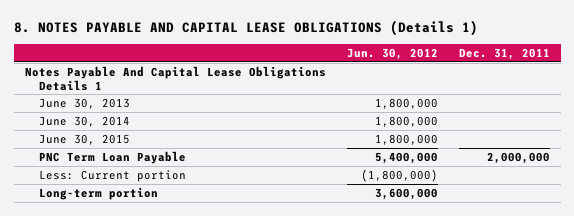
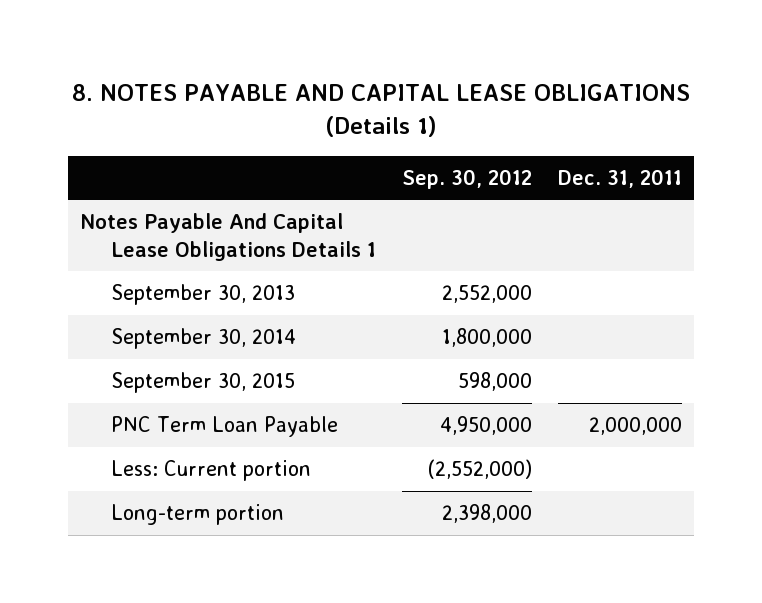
- | Jun. 30, 2012 | Dec. 31, 2011
+ | Sep. 30, 2012 | Dec. 31, 2011
- June 30, 2013 | 1,800,000 |
- June 30, 2014 | 1,800,000 |
- June 30, 2015 | 1,800,000 |
+ September 30, 2013 | 2,552,000 |
+ September 30, 2014 | 1,800,000 |
+ September 30, 2015 | 598,000 |

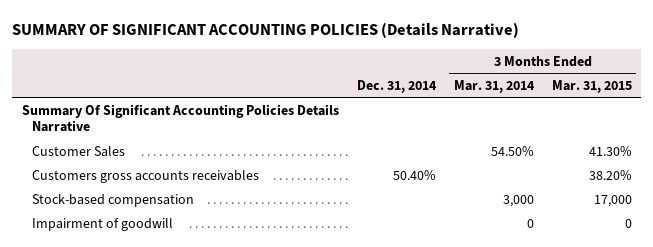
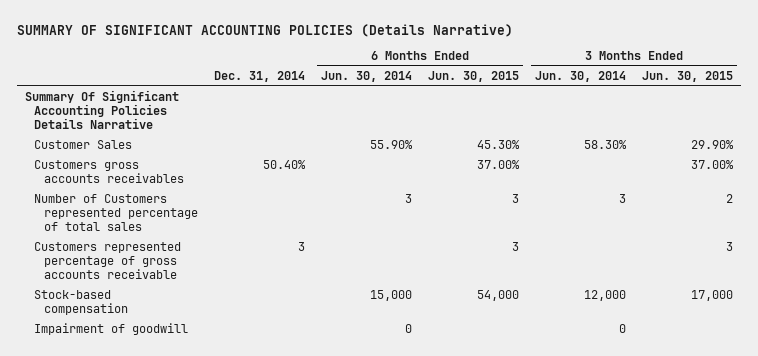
- | Dec. 31, 2014 | 3 Months Ended Mar. 31, 2014 | 3 Months Ended Mar. 31, 2015
+ | Dec. 31, 2014 | 6 Months Ended Jun. 30, 2014 | 6 Months Ended Jun. 30, 2015 | 3 Months Ended Jun. 30, 2014 | 3 Months Ended Jun. 30, 2015
+ Number of Customers represented percentage of total sales | | 3 | 3 | 3 | 2
+ Customers represented percentage of gross accounts receivable | 3 | | 3 | | 3

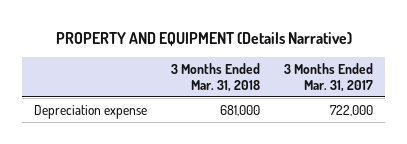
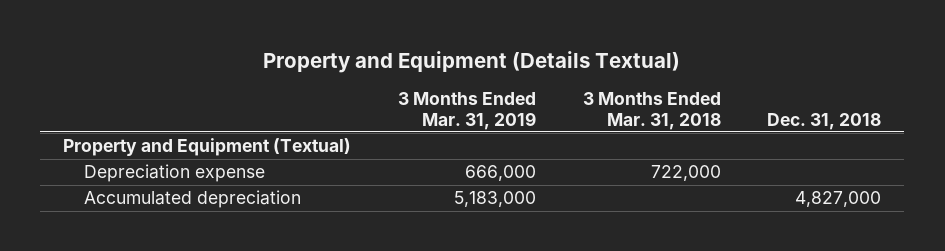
- PROPERTY AND EQUIPMENT (Details Narrative)
+ Property and Equipment (Details Textual)
- | 3 Months Ended Mar. 31, 2018 | 3 Months Ended Mar. 31, 2017
+ | 3 Months Ended Mar. 31, 2019 | 3 Months Ended Mar. 31, 2018 | Dec. 31, 2018
- Depreciation expense | 681,000 | 722,000
+ Property and Equipment (Textual)
+ Depreciation expense | 666,000 | 722,000 |
+ Accumulated depreciation | 5,183,000 | | 4,827,000

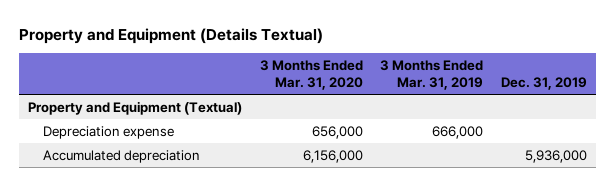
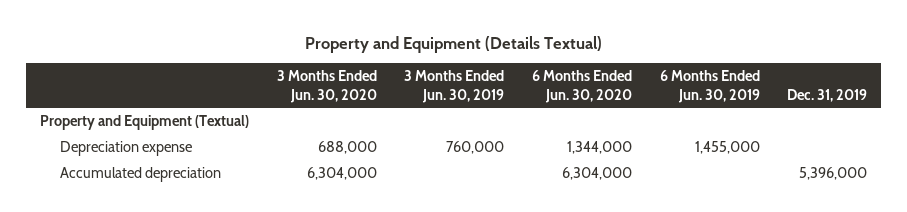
- | 3 Months Ended Mar. 31, 2020 | 3 Months Ended Mar. 31, 2019 | Dec. 31, 2019
+ | 3 Months Ended Jun. 30, 2020 | 3 Months Ended Jun. 30, 2019 | 6 Months Ended Jun. 30, 2020 | 6 Months Ended Jun. 30, 2019 | Dec. 31, 2019
- Accumulated depreciation | 6,156,000 | | 5,936,000
+ Accumulated depreciation | 6,304,000 | | 6,304,000 | | 5,396,000

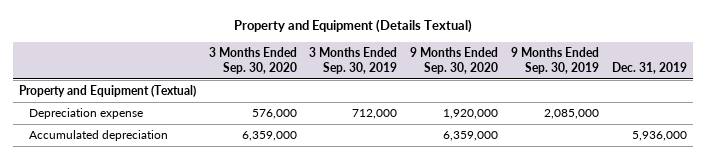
- | 3 Months Ended Jun. 30, 2020 | 3 Months Ended Jun. 30, 2019 | 6 Months Ended Jun. 30, 2020 | 6 Months Ended Jun. 30, 2019 | Dec. 31, 2019
+ | 3 Months Ended Sep. 30, 2020 | 3 Months Ended Sep. 30, 2019 | 9 Months Ended Sep. 30, 2020 | 9 Months Ended Sep. 30, 2019 | Dec. 31, 2019
- Accumulated depreciation | 6,304,000 | | 6,304,000 | | 5,396,000
+ Accumulated depreciation | 6,359,000 | | 6,359,000 | | 5,936,000

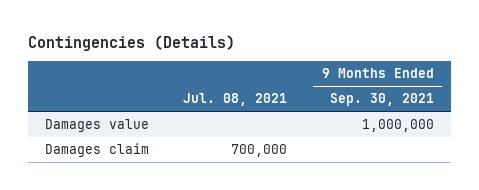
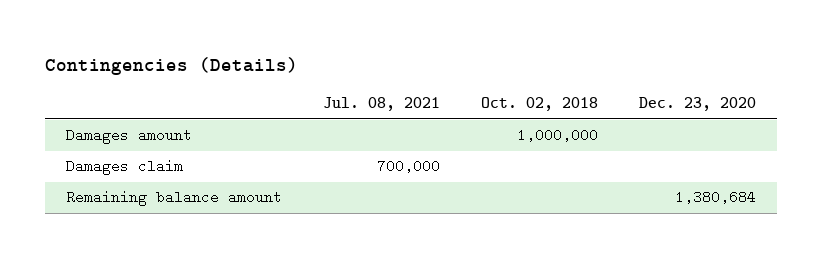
- | Jul. 08, 2021 | 9 Months Ended Sep. 30, 2021
+ | Jul. 08, 2021 | Oct. 02, 2018 | Dec. 23, 2020
- Damages value | | 1,000,000
+ Damages amount | | 1,000,000 |
+ Remaining balance amount | | | 1,380,684

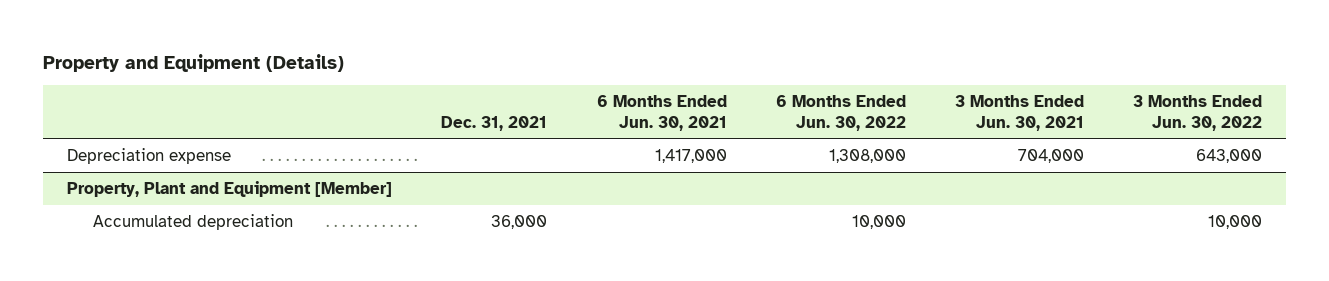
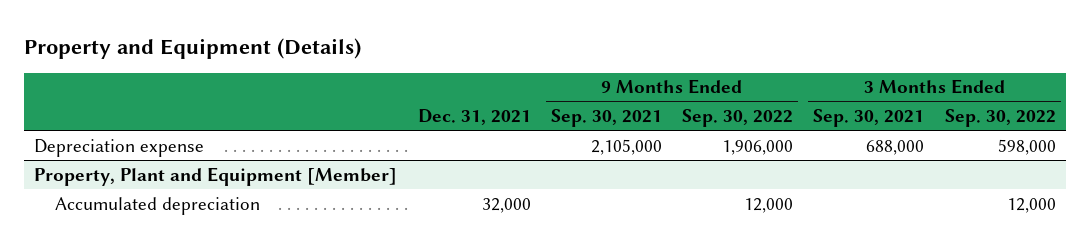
- | Dec. 31, 2021 | 6 Months Ended Jun. 30, 2021 | 6 Months Ended Jun. 30, 2022 | 3 Months Ended Jun. 30, 2021 | 3 Months Ended Jun. 30, 2022
+ | Dec. 31, 2021 | 9 Months Ended Sep. 30, 2021 | 9 Months Ended Sep. 30, 2022 | 3 Months Ended Sep. 30, 2021 | 3 Months Ended Sep. 30, 2022
@ Property, Plant and Equipment [Member]
- Accumulated depreciation | 36,000 | | 10,000 | | 10,000
+ Accumulated depreciation | 32,000 | | 12,000 | | 12,000

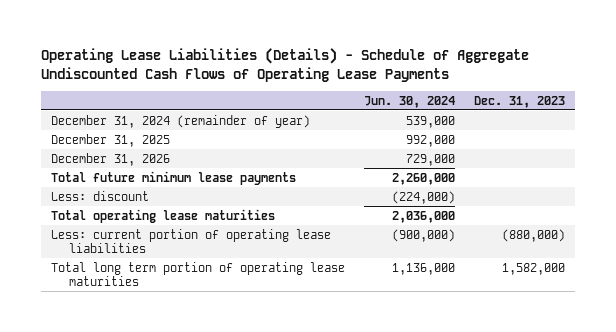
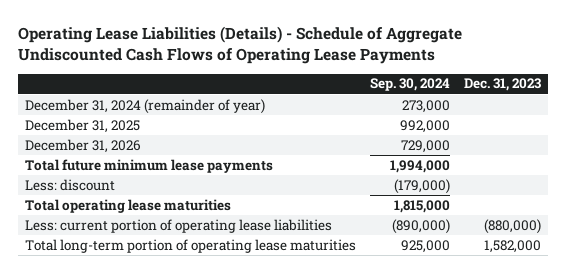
- | Jun. 30, 2024 | Dec. 31, 2023
+ | Sep. 30, 2024 | Dec. 31, 2023
- Total long term portion of operating lease maturities | 1,136,000 | 1,582,000
+ Total long-term portion of operating lease maturities | 925,000 | 1,582,000

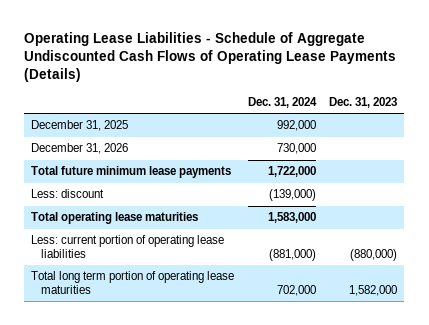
- Operating Lease Liabilities (Details) - Schedule of Aggregate Undiscounted Cash Flows of Operating Lease Payments
+ Operating Lease Liabilities - Schedule of Aggregate Undiscounted Cash Flows of Operating Lease Payments (Details)
- | Sep. 30, 2024 | Dec. 31, 2023
+ | Dec. 31, 2024 | Dec. 31, 2023
- December 31, 2024 (remainder of year) | 273,000 |
- Total long-term portion of operating lease maturities | 925,000 | 1,582,000
+ Total long term portion of operating lease maturities | 702,000 | 1,582,000

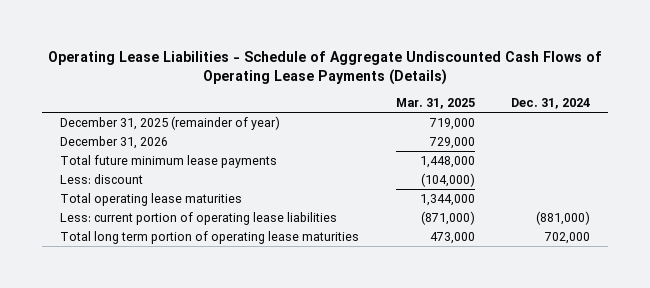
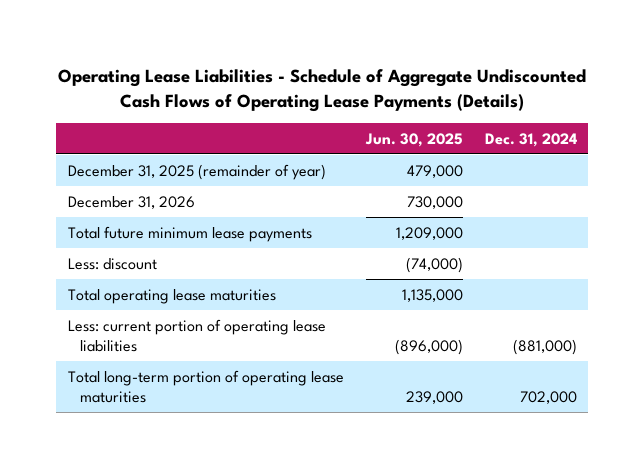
- | Mar. 31, 2025 | Dec. 31, 2024
+ | Jun. 30, 2025 | Dec. 31, 2024
- Total long term portion of operating lease maturities | 473,000 | 702,000
+ Total long-term portion of operating lease maturities | 239,000 | 702,000

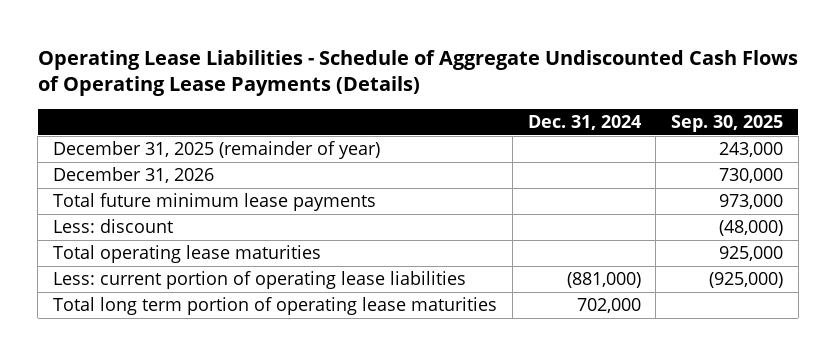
- | Jun. 30, 2025 | Dec. 31, 2024
+ | Dec. 31, 2024 | Sep. 30, 2025
- Total long-term portion of operating lease maturities | 239,000 | 702,000
+ Total long term portion of operating lease maturities | 702,000 |

